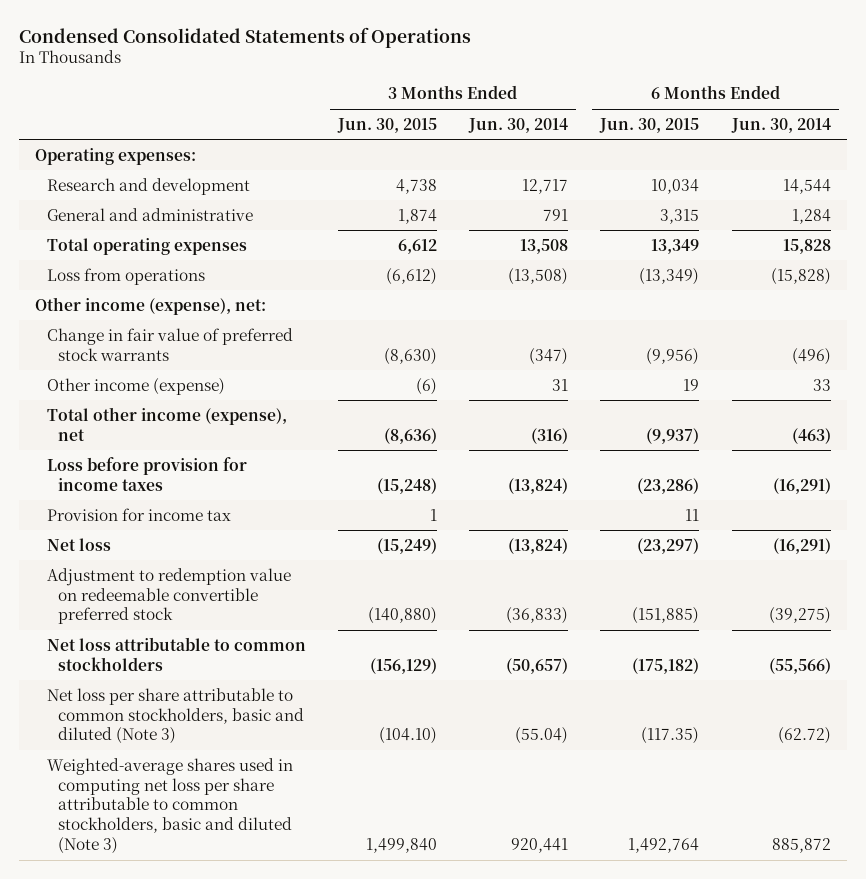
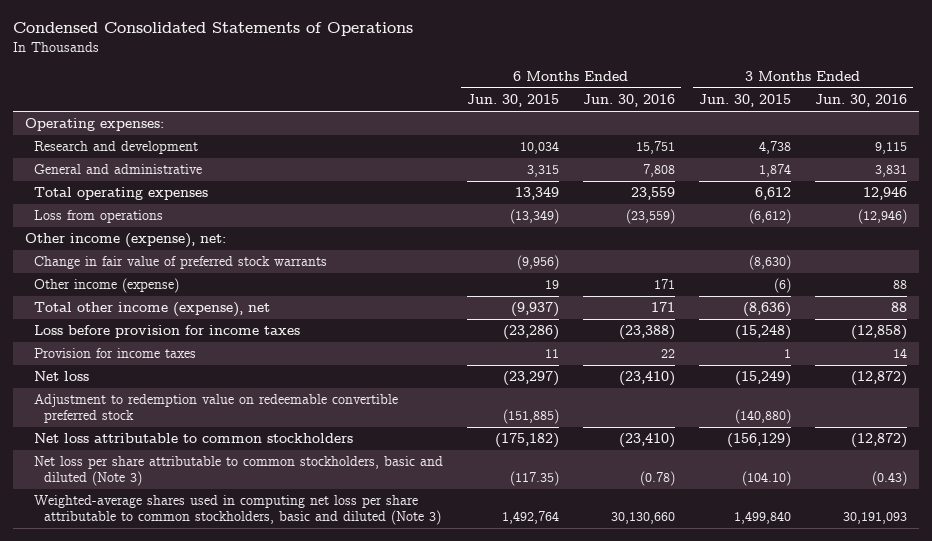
- | 3 Months Ended Jun. 30, 2015 | 3 Months Ended Jun. 30, 2014 | 6 Months Ended Jun. 30, 2015 | 6 Months Ended Jun. 30, 2014
+ | 6 Months Ended Jun. 30, 2015 | 6 Months Ended Jun. 30, 2016 | 3 Months Ended Jun. 30, 2015 | 3 Months Ended Jun. 30, 2016
- Provision for income tax | 1 | | 11 |
+ Provision for income taxes | 11 | 22 | 1 | 14

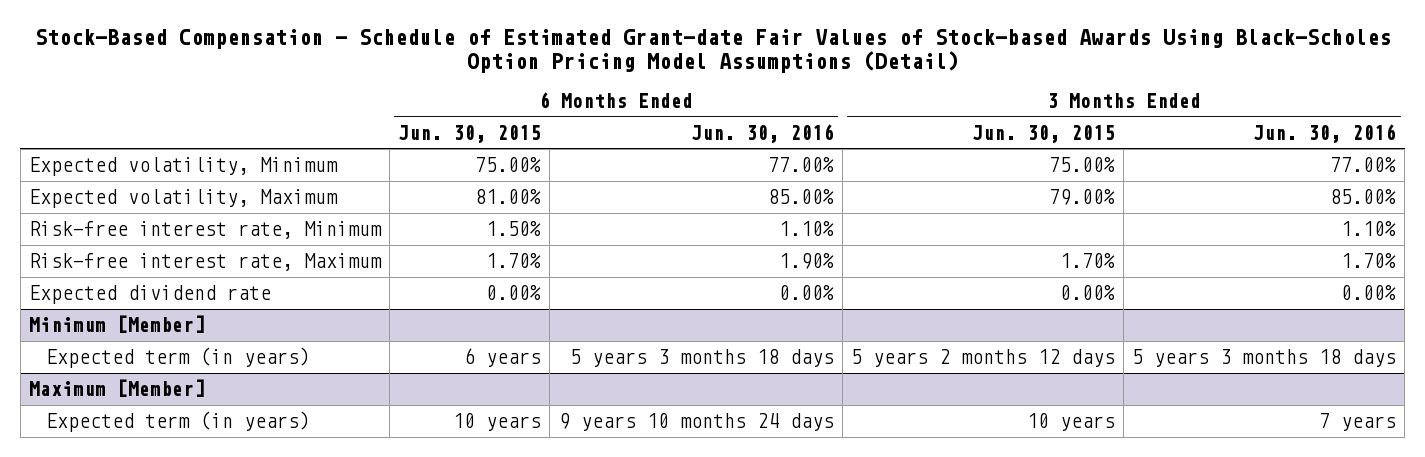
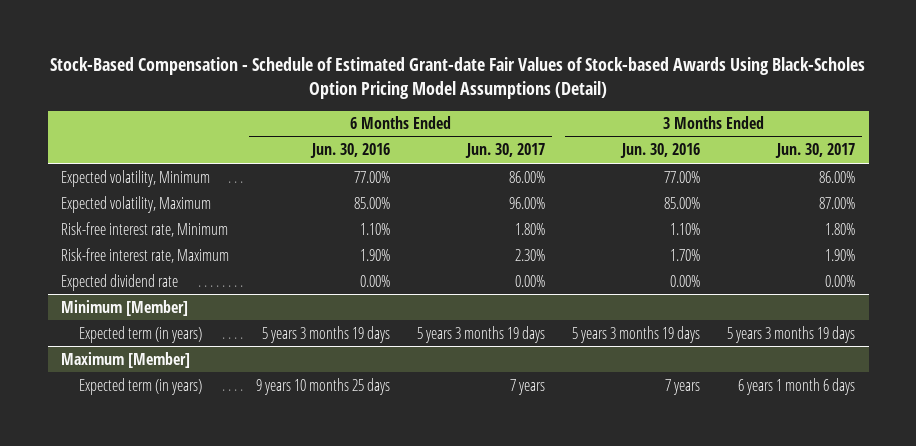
- | 6 Months Ended Jun. 30, 2015 | 6 Months Ended Jun. 30, 2016 | 3 Months Ended Jun. 30, 2015 | 3 Months Ended Jun. 30, 2016
+ | 6 Months Ended Jun. 30, 2016 | 6 Months Ended Jun. 30, 2017 | 3 Months Ended Jun. 30, 2016 | 3 Months Ended Jun. 30, 2017
@ Minimum [Member]
- Expected term (in years) | 6 years | 5 years 3 months 18 days | 5 years 2 months 12 days | 5 years 3 months 18 days
+ Expected term (in years) | 5 years 3 months 19 days | 5 years 3 months 19 days | 5 years 3 months 19 days | 5 years 3 months 19 days
@ Maximum [Member]
- Expected term (in years) | 10 years | 9 years 10 months 24 days | 10 years | 7 years
+ Expected term (in years) | 9 years 10 months 25 days | 7 years | 7 years | 6 years 1 month 6 days

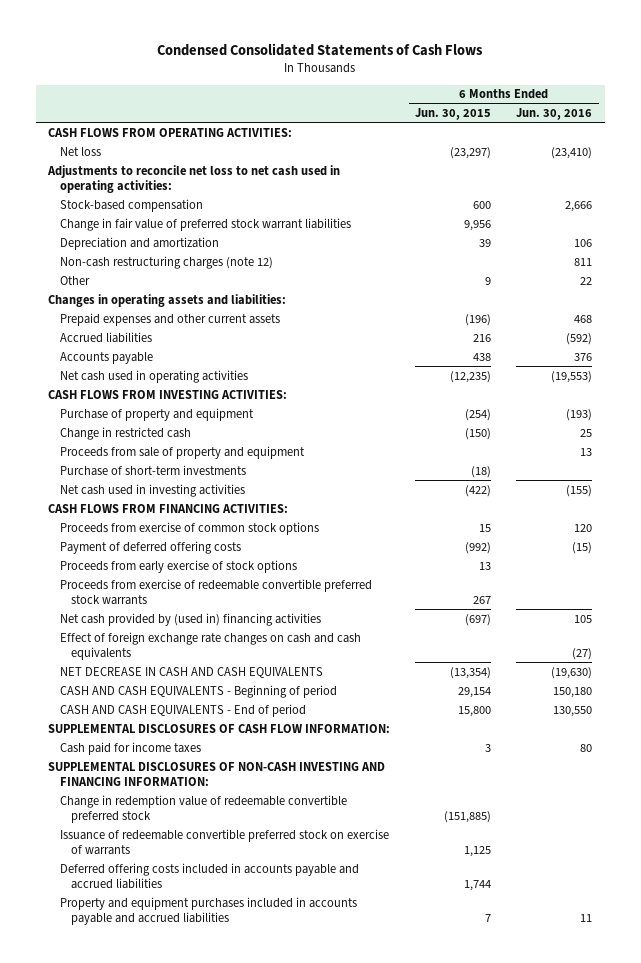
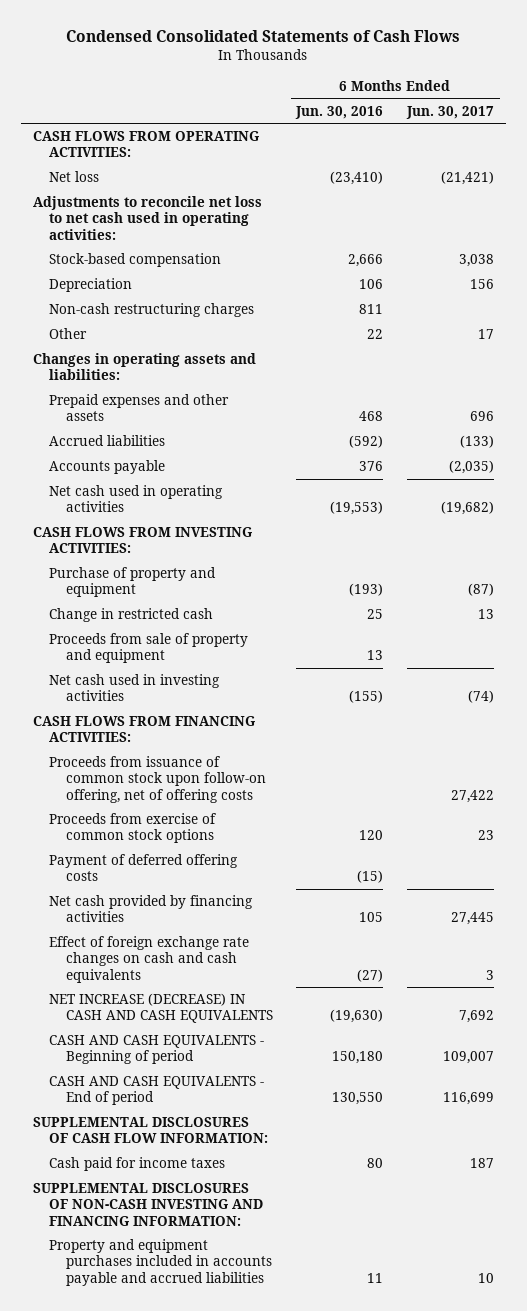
- | 6 Months Ended Jun. 30, 2015 | 6 Months Ended Jun. 30, 2016
+ | 6 Months Ended Jun. 30, 2016 | 6 Months Ended Jun. 30, 2017
- Change in fair value of preferred stock warrant liabilities | 9,956 |
- Depreciation and amortization | 39 | 106
- Non-cash restructuring charges (note 12) | | 811
+ Depreciation | 106 | 156
+ Non-cash restructuring charges | 811 |
- Prepaid expenses and other current assets | (196) | 468
+ Prepaid expenses and other assets | 468 | 696
- Purchase of short-term investments | (18) |
+ Proceeds from issuance of common stock upon follow-on offering, net of offering costs | | 27,422
- Proceeds from early exercise of stock options | 13 |
- Proceeds from exercise of redeemable convertible preferred stock warrants | 267 |
- Net cash provided by (used in) financing activities | (697) | 105
+ Net cash provided by financing activities | 105 | 27,445
- NET DECREASE IN CASH AND CASH EQUIVALENTS | (13,354) | (19,630)
+ NET INCREASE (DECREASE) IN CASH AND CASH EQUIVALENTS | (19,630) | 7,692
- Change in redemption value of redeemable convertible preferred stock | (151,885) |
- Issuance of redeemable convertible preferred stock on exercise of warrants | 1,125 |
- Deferred offering costs included in accounts payable and accrued liabilities | 1,744 |

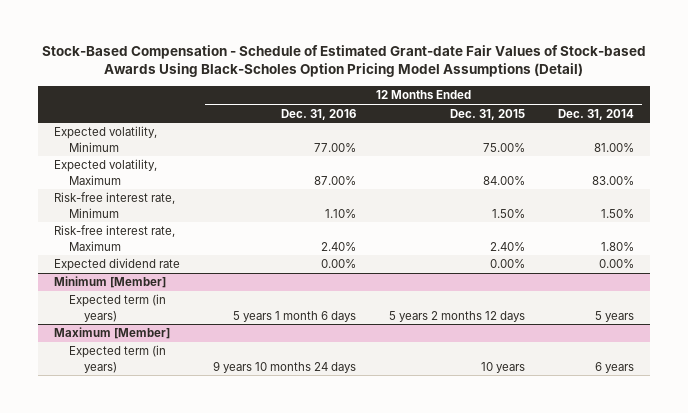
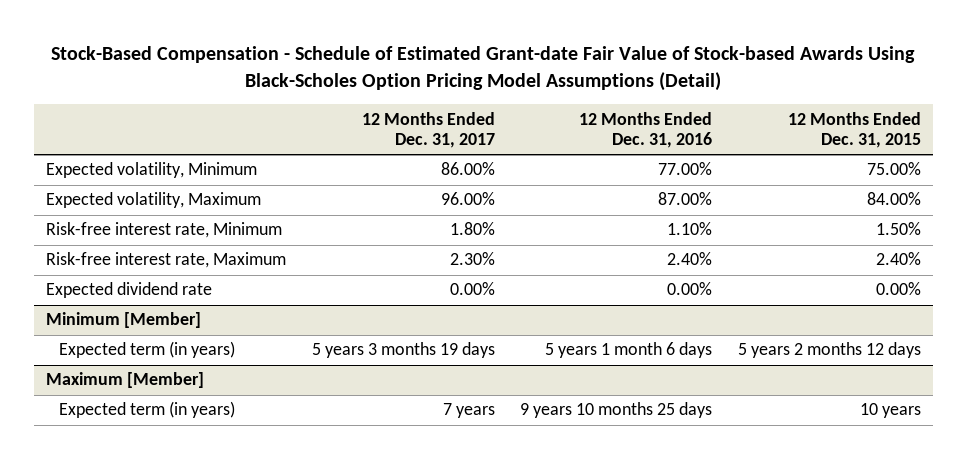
- Stock-Based Compensation - Schedule of Estimated Grant-date Fair Values of Stock-based Awards Using Black-Scholes Option Pricing Model Assumptions (Detail)
+ Stock-Based Compensation - Schedule of Estimated Grant-date Fair Value of Stock-based Awards Using Black-Scholes Option Pricing Model Assumptions (Detail)
- | 12 Months Ended Dec. 31, 2016 | 12 Months Ended Dec. 31, 2015 | 12 Months Ended Dec. 31, 2014
+ | 12 Months Ended Dec. 31, 2017 | 12 Months Ended Dec. 31, 2016 | 12 Months Ended Dec. 31, 2015
@ Maximum [Member]
- Expected term (in years) | 9 years 10 months 24 days | 10 years | 6 years
+ Expected term (in years) | 7 years | 9 years 10 months 25 days | 10 years

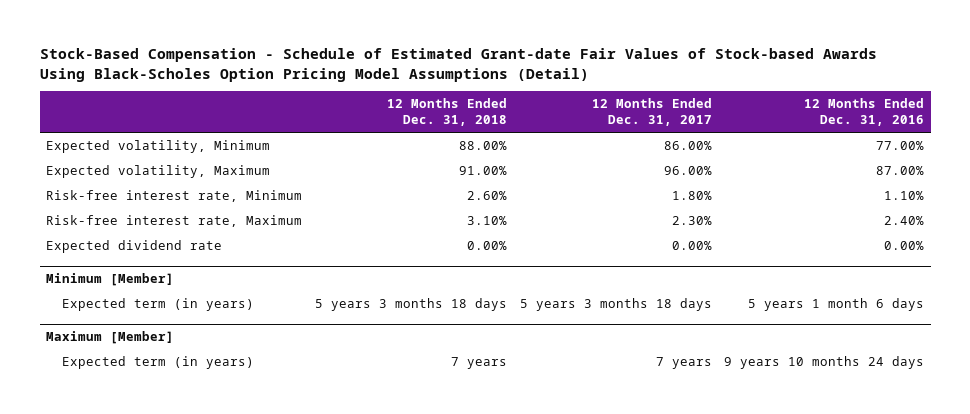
- Stock-Based Compensation - Schedule of Estimated Grant-date Fair Value of Stock-based Awards Using Black-Scholes Option Pricing Model Assumptions (Detail)
+ Stock-Based Compensation - Schedule of Estimated Grant-date Fair Values of Stock-based Awards Using Black-Scholes Option Pricing Model Assumptions (Detail)
- | 12 Months Ended Dec. 31, 2017 | 12 Months Ended Dec. 31, 2016 | 12 Months Ended Dec. 31, 2015
+ | 12 Months Ended Dec. 31, 2018 | 12 Months Ended Dec. 31, 2017 | 12 Months Ended Dec. 31, 2016
@ Minimum [Member]
- Expected term (in years) | 5 years 3 months 19 days | 5 years 1 month 6 days | 5 years 2 months 12 days
+ Expected term (in years) | 5 years 3 months 18 days | 5 years 3 months 18 days | 5 years 1 month 6 days
@ Maximum [Member]
- Expected term (in years) | 7 years | 9 years 10 months 25 days | 10 years
+ Expected term (in years) | 7 years | 7 years | 9 years 10 months 24 days

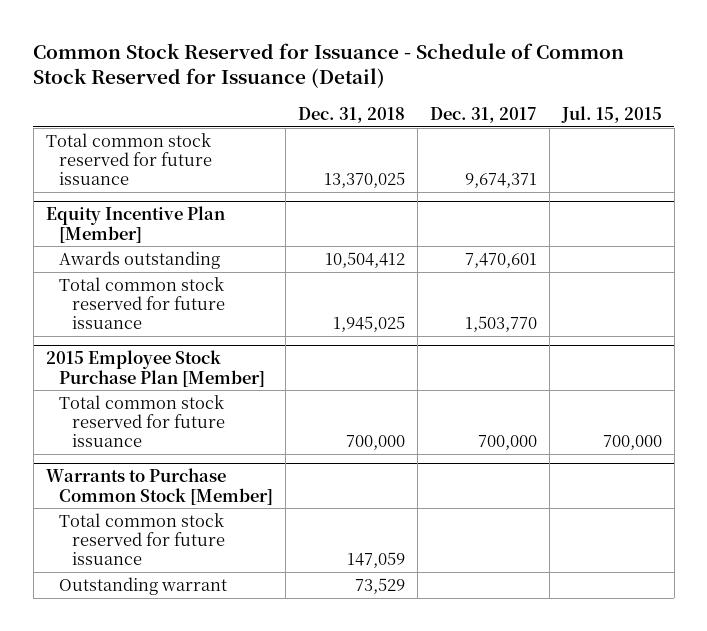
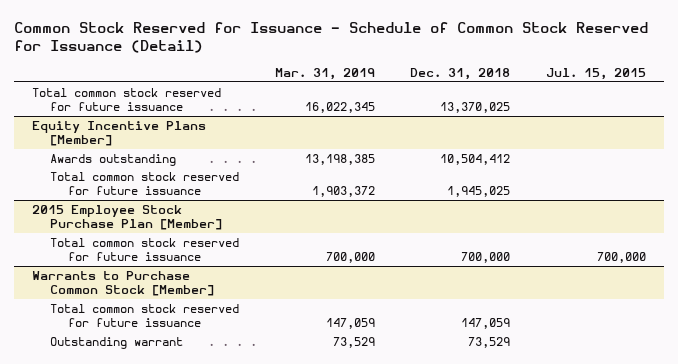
- | Dec. 31, 2018 | Dec. 31, 2017 | Jul. 15, 2015
+ | Mar. 31, 2019 | Dec. 31, 2018 | Jul. 15, 2015
- Equity Incentive Plan [Member]
+ Equity Incentive Plans [Member]

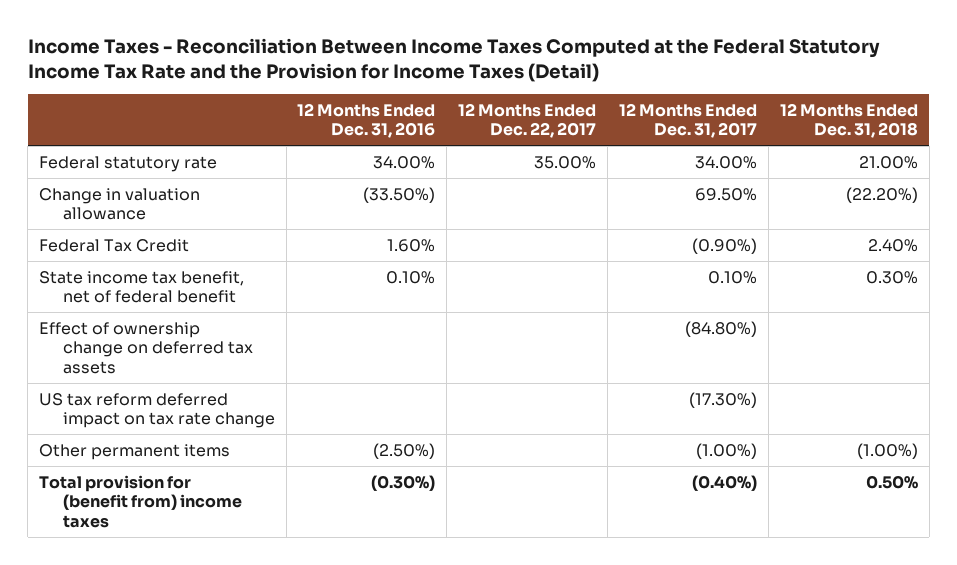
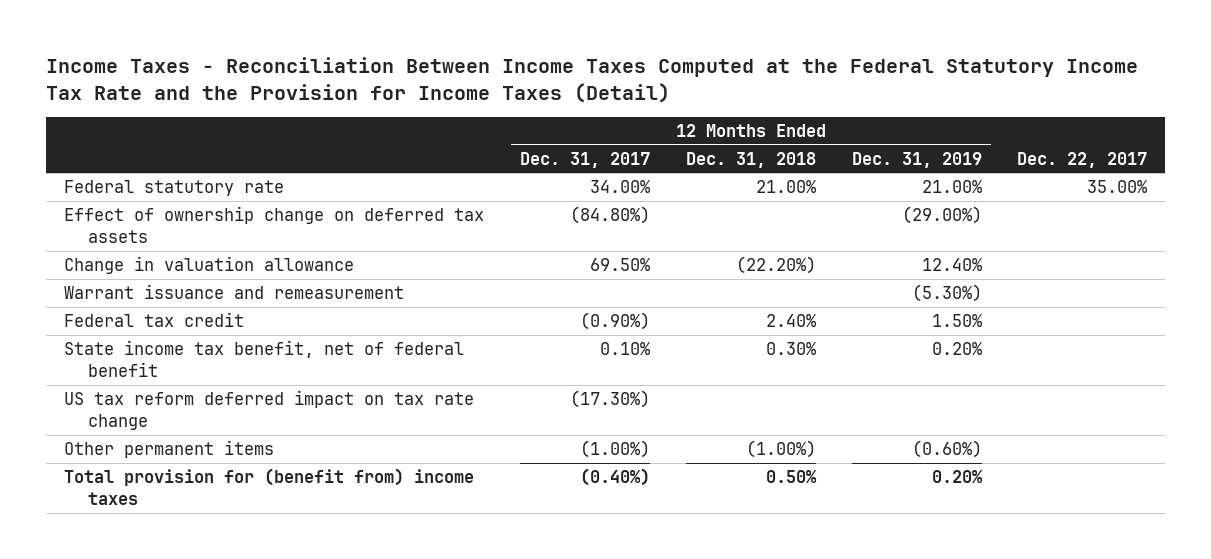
- | 12 Months Ended Dec. 31, 2016 | 12 Months Ended Dec. 22, 2017 | 12 Months Ended Dec. 31, 2017 | 12 Months Ended Dec. 31, 2018
+ | 12 Months Ended Dec. 31, 2017 | 12 Months Ended Dec. 31, 2018 | 12 Months Ended Dec. 31, 2019 | Dec. 22, 2017
moved up: Effect of ownership change on deferred tax assets | (84.80%) | | (29.00%) |
- Federal Tax Credit | 1.60% | | (0.90%) | 2.40%
+ Warrant issuance and remeasurement | | | (5.30%) |
+ Federal tax credit | (0.90%) | 2.40% | 1.50% |

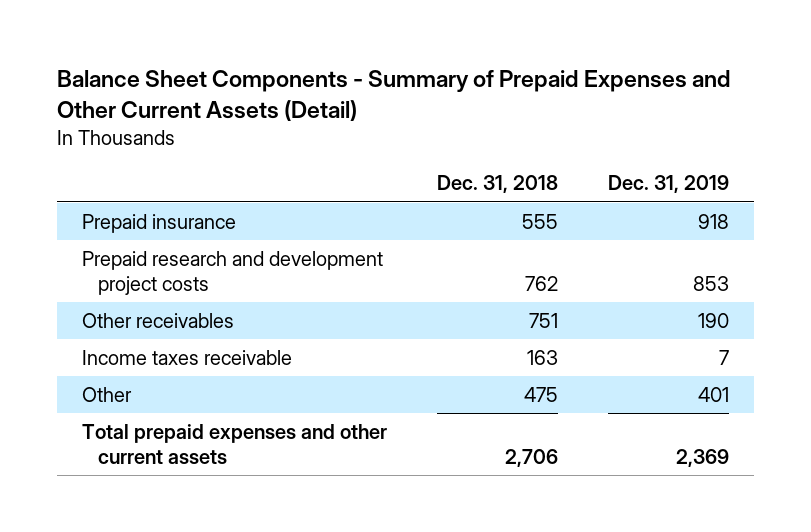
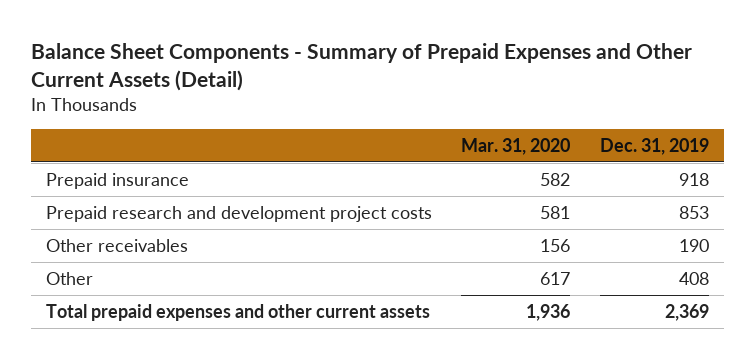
- | Dec. 31, 2018 | Dec. 31, 2019
+ | Mar. 31, 2020 | Dec. 31, 2019
- Income taxes receivable | 163 | 7
- Other | 475 | 401
+ Other | 617 | 408

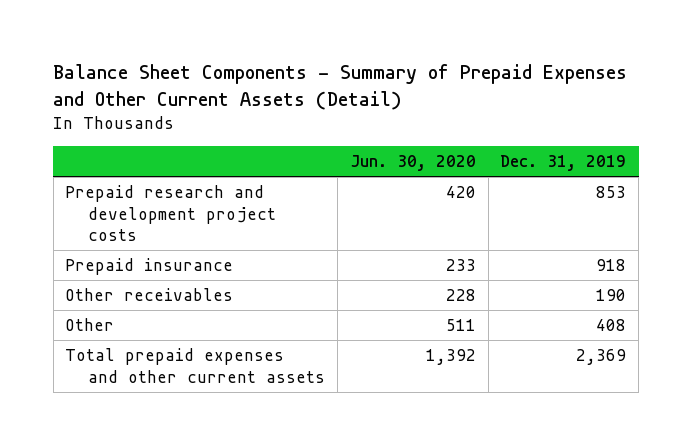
- | Mar. 31, 2020 | Dec. 31, 2019
+ | Jun. 30, 2020 | Dec. 31, 2019
moved down: Prepaid insurance | 233 | 918

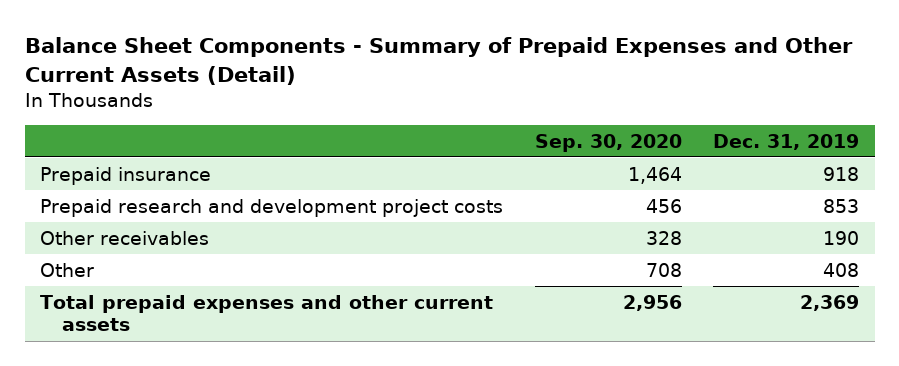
- | Jun. 30, 2020 | Dec. 31, 2019
+ | Sep. 30, 2020 | Dec. 31, 2019
moved down: Prepaid research and development project costs | 456 | 853

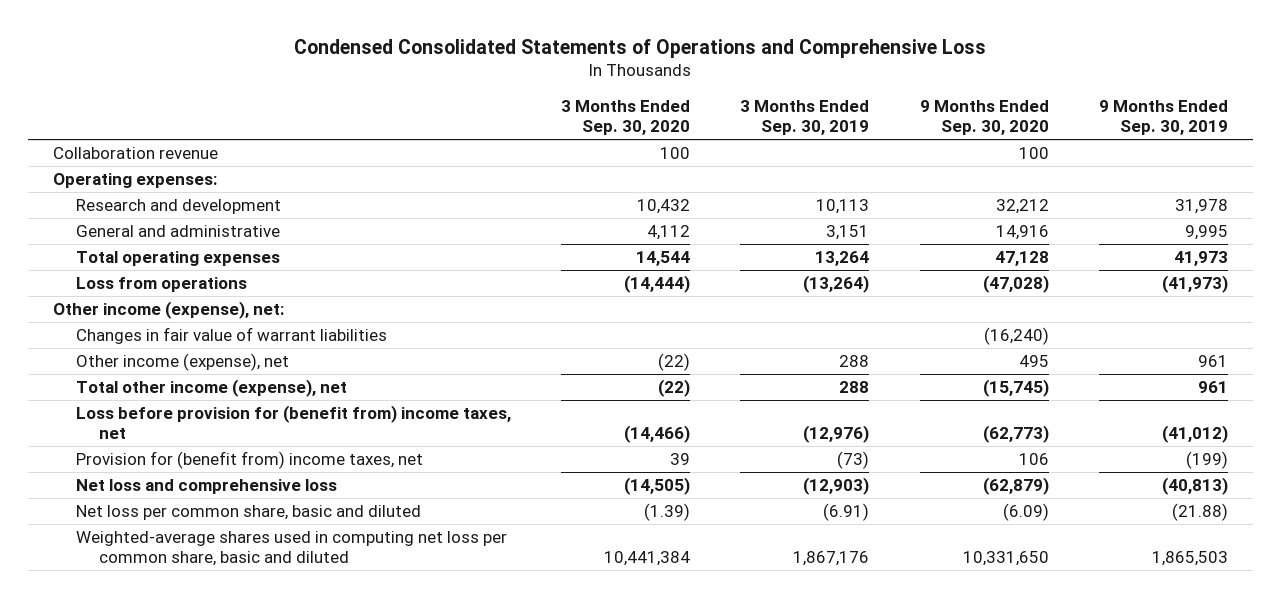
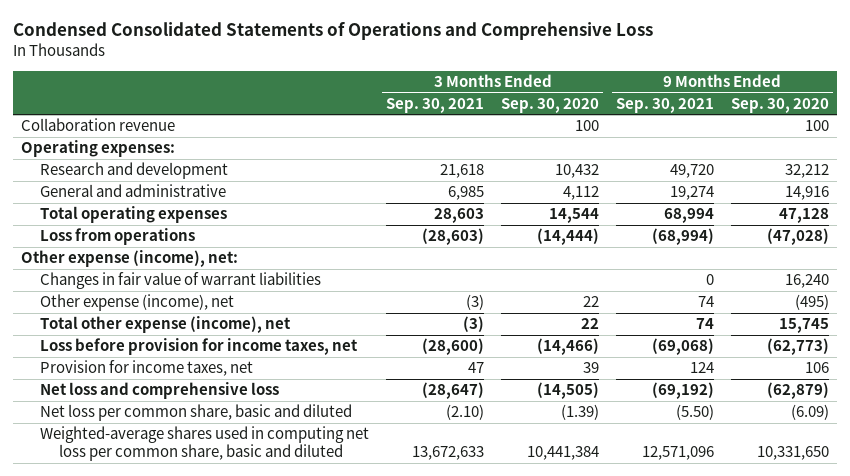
- | 3 Months Ended Sep. 30, 2020 | 3 Months Ended Sep. 30, 2019 | 9 Months Ended Sep. 30, 2020 | 9 Months Ended Sep. 30, 2019
+ | 3 Months Ended Sep. 30, 2021 | 3 Months Ended Sep. 30, 2020 | 9 Months Ended Sep. 30, 2021 | 9 Months Ended Sep. 30, 2020
- Other income (expense), net:
- Changes in fair value of warrant liabilities | | | (16,240) |
- Other income (expense), net | (22) | 288 | 495 | 961
- Total other income (expense), net | (22) | 288 | (15,745) | 961
- Loss before provision for (benefit from) income taxes, net | (14,466) | (12,976) | (62,773) | (41,012)
- Provision for (benefit from) income taxes, net | 39 | (73) | 106 | (199)
+ Other expense (income), net:
+ Changes in fair value of warrant liabilities | | | 0 | 16,240
+ Other expense (income), net | (3) | 22 | 74 | (495)
+ Total other expense (income), net | (3) | 22 | 74 | 15,745
+ Loss before provision for income taxes, net | (28,600) | (14,466) | (69,068) | (62,773)
+ Provision for income taxes, net | 47 | 39 | 124 | 106

